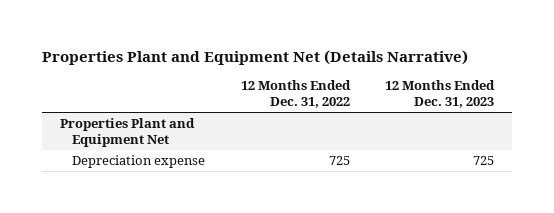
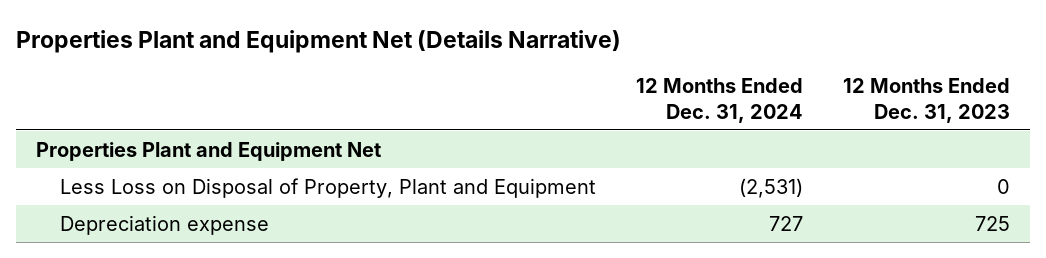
- | 12 Months Ended Dec. 31, 2022 | 12 Months Ended Dec. 31, 2023
+ | 12 Months Ended Dec. 31, 2024 | 12 Months Ended Dec. 31, 2023
+ Less Loss on Disposal of Property, Plant and Equipment | (2,531) | 0

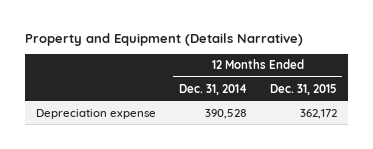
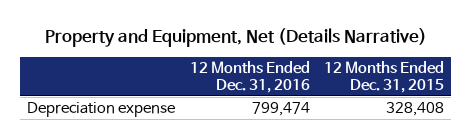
- Property and Equipment (Details Narrative)
+ Property and Equipment, Net (Details Narrative)
- | 12 Months Ended Dec. 31, 2014 | 12 Months Ended Dec. 31, 2015
+ | 12 Months Ended Dec. 31, 2016 | 12 Months Ended Dec. 31, 2015
- Depreciation expense | 390,528 | 362,172
+ Depreciation expense | 799,474 | 328,408

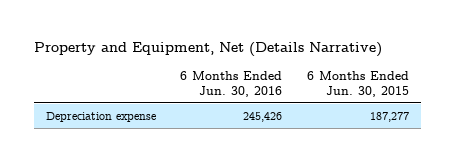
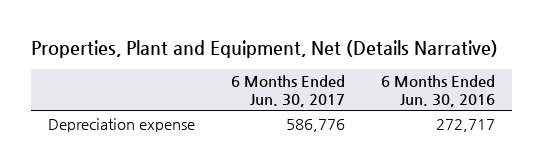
- Property and Equipment, Net (Details Narrative)
+ Properties, Plant and Equipment, Net (Details Narrative)
- | 6 Months Ended Jun. 30, 2016 | 6 Months Ended Jun. 30, 2015
+ | 6 Months Ended Jun. 30, 2017 | 6 Months Ended Jun. 30, 2016
- Depreciation expense | 245,426 | 187,277
+ Depreciation expense | 586,776 | 272,717

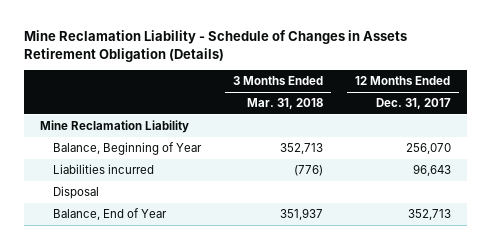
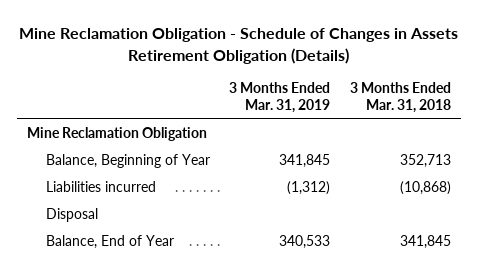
- Mine Reclamation Liability - Schedule of Changes in Assets Retirement Obligation (Details)
+ Mine Reclamation Obligation - Schedule of Changes in Assets Retirement Obligation (Details)
- | 3 Months Ended Mar. 31, 2018 | 12 Months Ended Dec. 31, 2017
+ | 3 Months Ended Mar. 31, 2019 | 3 Months Ended Mar. 31, 2018
- Mine Reclamation Liability
+ Mine Reclamation Obligation
- Liabilities incurred | (776) | 96,643
+ Liabilities incurred | (1,312) | (10,868)
- Balance, End of Year | 351,937 | 352,713
+ Balance, End of Year | 340,533 | 341,845

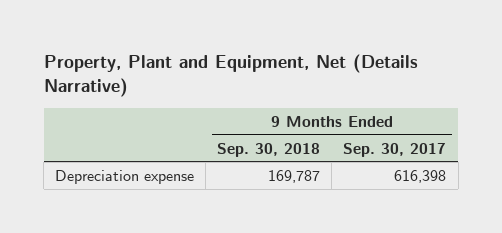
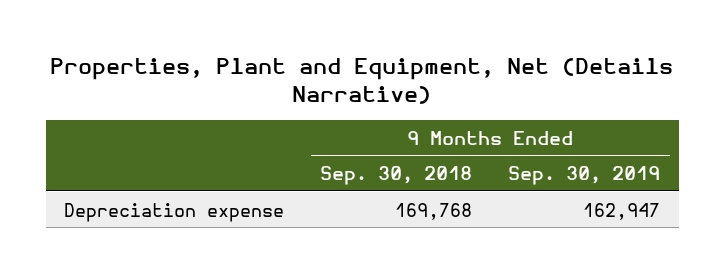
- Property, Plant and Equipment, Net (Details Narrative)
+ Properties, Plant and Equipment, Net (Details Narrative)
- | 9 Months Ended Sep. 30, 2018 | 9 Months Ended Sep. 30, 2017
+ | 9 Months Ended Sep. 30, 2018 | 9 Months Ended Sep. 30, 2019
- Depreciation expense | 169,787 | 616,398
+ Depreciation expense | 169,768 | 162,947

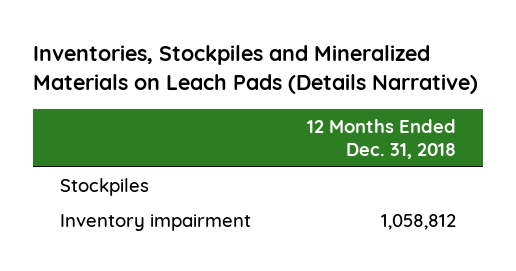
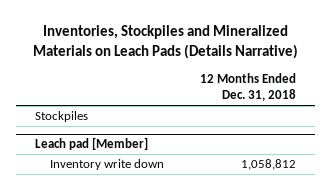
- Inventory impairment | 1,058,812
+ Leach pad [Member]
+ Inventory write down | 1,058,812

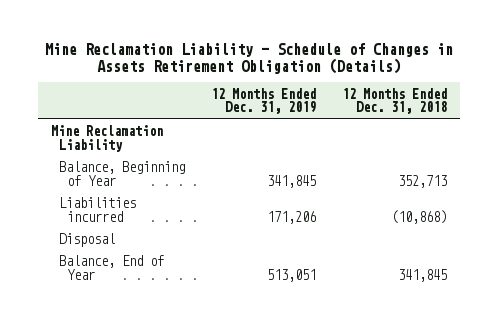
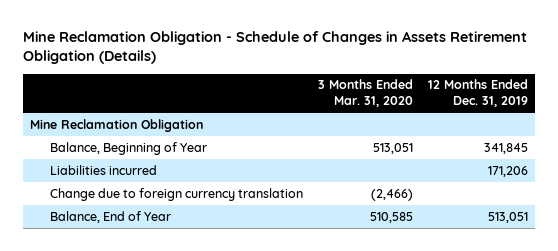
- Mine Reclamation Liability - Schedule of Changes in Assets Retirement Obligation (Details)
+ Mine Reclamation Obligation - Schedule of Changes in Assets Retirement Obligation (Details)
- | 12 Months Ended Dec. 31, 2019 | 12 Months Ended Dec. 31, 2018
+ | 3 Months Ended Mar. 31, 2020 | 12 Months Ended Dec. 31, 2019
- Mine Reclamation Liability
+ Mine Reclamation Obligation
- Disposal
+ Change due to foreign currency translation | (2,466) |

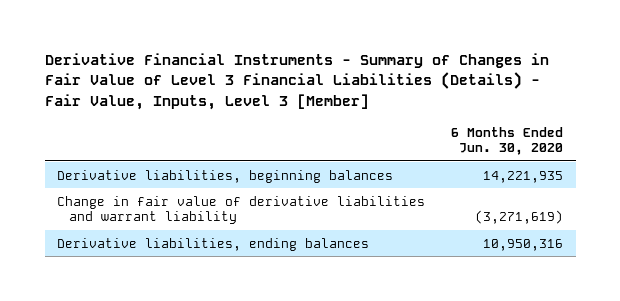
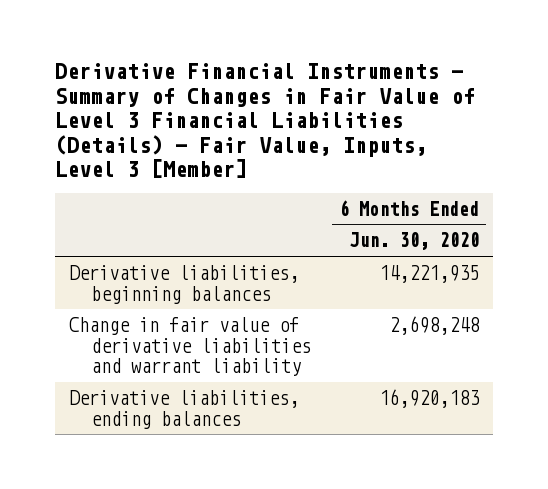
- Change in fair value of derivative liabilities and warrant liability | (3,271,619)
- Derivative liabilities, ending balances | 10,950,316
+ Change in fair value of derivative liabilities and warrant liability | 2,698,248
+ Derivative liabilities, ending balances | 16,920,183

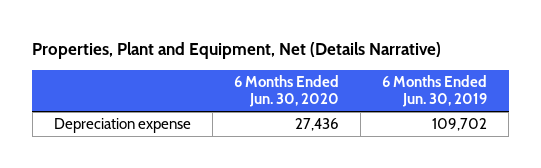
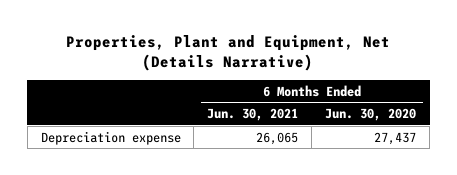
- | 6 Months Ended Jun. 30, 2020 | 6 Months Ended Jun. 30, 2019
+ | 6 Months Ended Jun. 30, 2021 | 6 Months Ended Jun. 30, 2020
- Depreciation expense | 27,436 | 109,702
+ Depreciation expense | 26,065 | 27,437

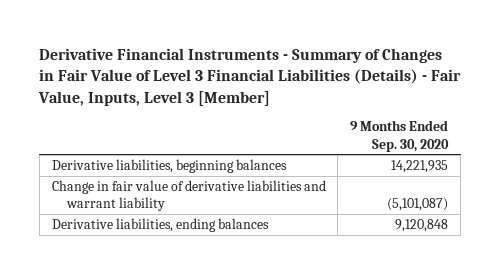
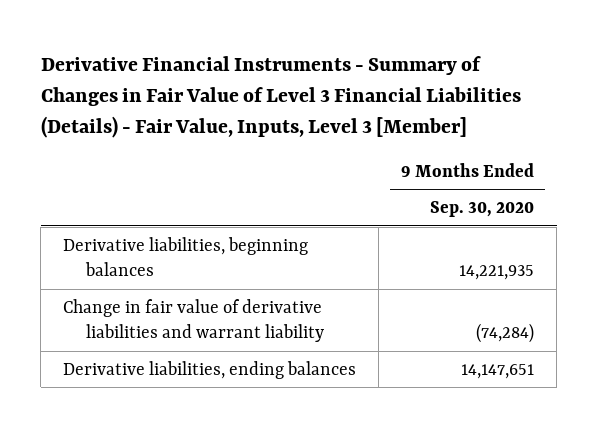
- Change in fair value of derivative liabilities and warrant liability | (5,101,087)
- Derivative liabilities, ending balances | 9,120,848
+ Change in fair value of derivative liabilities and warrant liability | (74,284)
+ Derivative liabilities, ending balances | 14,147,651

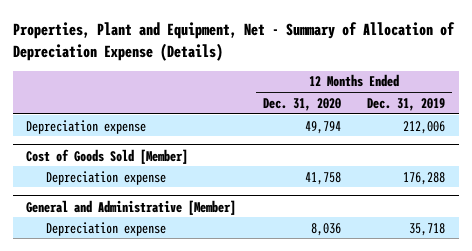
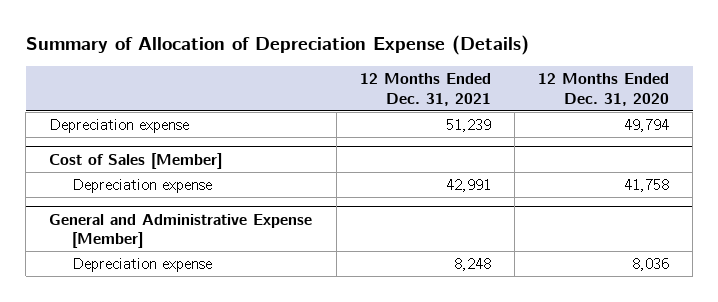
- Properties, Plant and Equipment, Net - Summary of Allocation of Depreciation Expense (Details)
+ Summary of Allocation of Depreciation Expense (Details)
- | 12 Months Ended Dec. 31, 2020 | 12 Months Ended Dec. 31, 2019
+ | 12 Months Ended Dec. 31, 2021 | 12 Months Ended Dec. 31, 2020
- Cost of Goods Sold [Member]
+ Cost of Sales [Member]
- General and Administrative [Member]
+ General and Administrative Expense [Member]

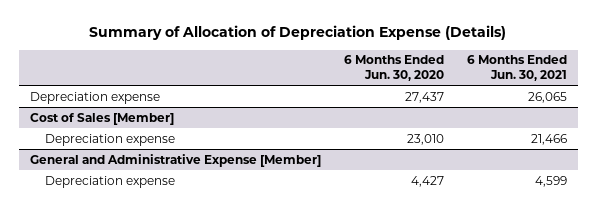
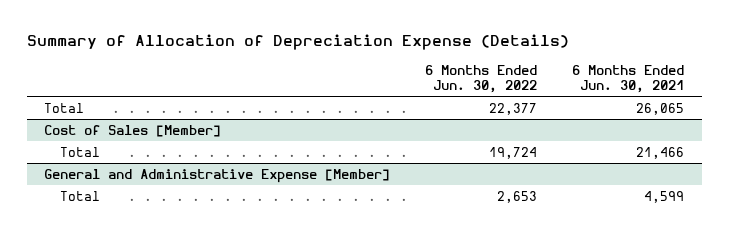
- | 6 Months Ended Jun. 30, 2020 | 6 Months Ended Jun. 30, 2021
+ | 6 Months Ended Jun. 30, 2022 | 6 Months Ended Jun. 30, 2021
- Depreciation expense | 27,437 | 26,065
+ Total | 22,377 | 26,065
@ Cost of Sales [Member]
- Depreciation expense | 23,010 | 21,466
+ Total | 19,724 | 21,466
@ General and Administrative Expense [Member]
- Depreciation expense | 4,427 | 4,599
+ Total | 2,653 | 4,599

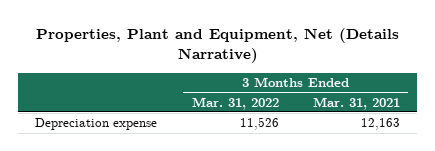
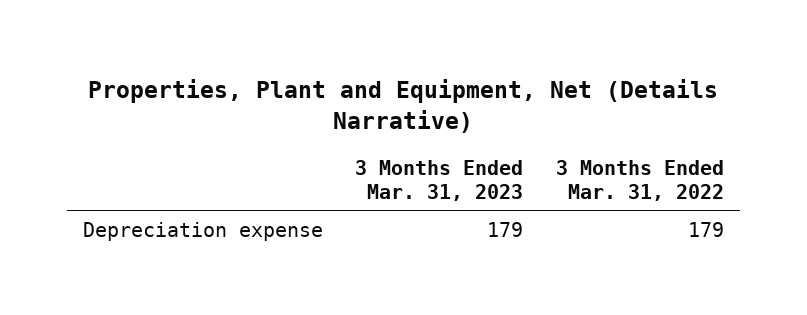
- | 3 Months Ended Mar. 31, 2022 | 3 Months Ended Mar. 31, 2021
+ | 3 Months Ended Mar. 31, 2023 | 3 Months Ended Mar. 31, 2022
- Depreciation expense | 11,526 | 12,163
+ Depreciation expense | 179 | 179

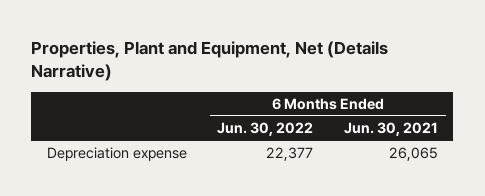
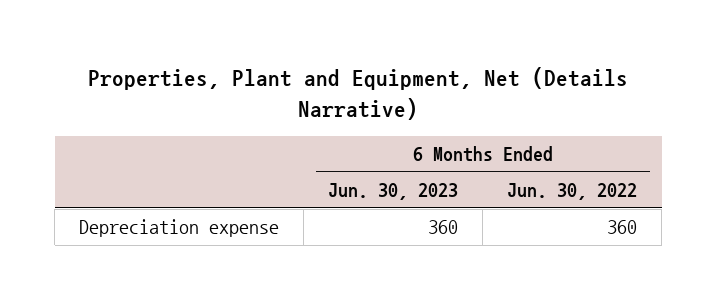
- | 6 Months Ended Jun. 30, 2022 | 6 Months Ended Jun. 30, 2021
+ | 6 Months Ended Jun. 30, 2023 | 6 Months Ended Jun. 30, 2022
- Depreciation expense | 22,377 | 26,065
+ Depreciation expense | 360 | 360

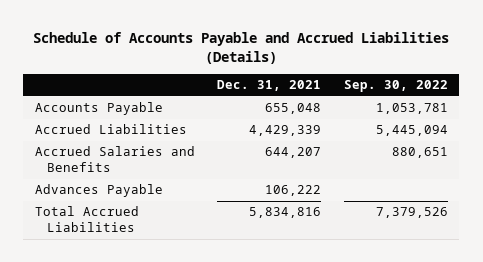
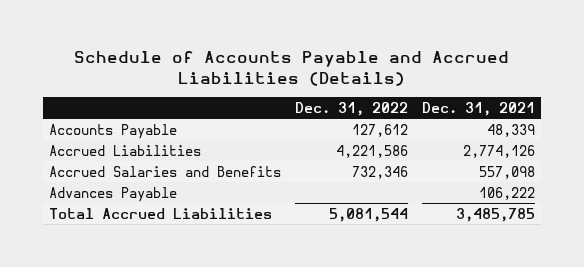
- | Dec. 31, 2021 | Sep. 30, 2022
+ | Dec. 31, 2022 | Dec. 31, 2021
- Accounts Payable | 655,048 | 1,053,781
- Accrued Liabilities | 4,429,339 | 5,445,094
- Accrued Salaries and Benefits | 644,207 | 880,651
+ Accounts Payable | 127,612 | 48,339
+ Accrued Liabilities | 4,221,586 | 2,774,126
+ Accrued Salaries and Benefits | 732,346 | 557,098
- Total Accrued Liabilities | 5,834,816 | 7,379,526
+ Total Accrued Liabilities | 5,081,544 | 3,485,785

